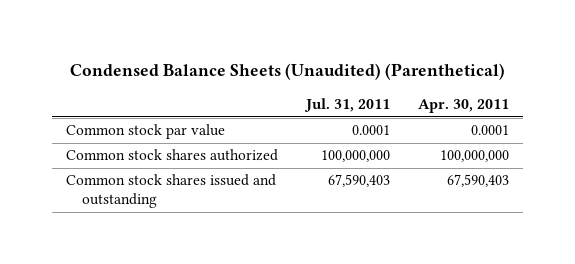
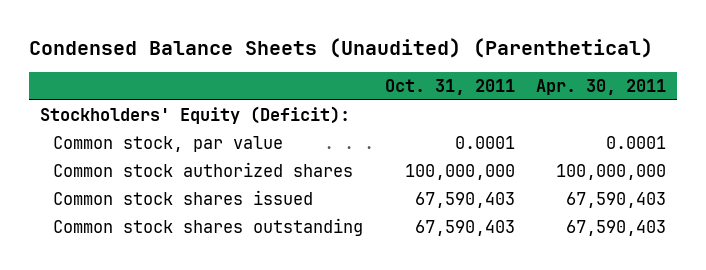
- | Jul. 31, 2011 | Apr. 30, 2011
+ | Oct. 31, 2011 | Apr. 30, 2011
- Common stock par value | 0.0001 | 0.0001
- Common stock shares authorized | 100,000,000 | 100,000,000
- Common stock shares issued and outstanding | 67,590,403 | 67,590,403
+ Stockholders' Equity (Deficit):
+ Common stock, par value | 0.0001 | 0.0001
+ Common stock authorized shares | 100,000,000 | 100,000,000
+ Common stock shares issued | 67,590,403 | 67,590,403
+ Common stock shares outstanding | 67,590,403 | 67,590,403

